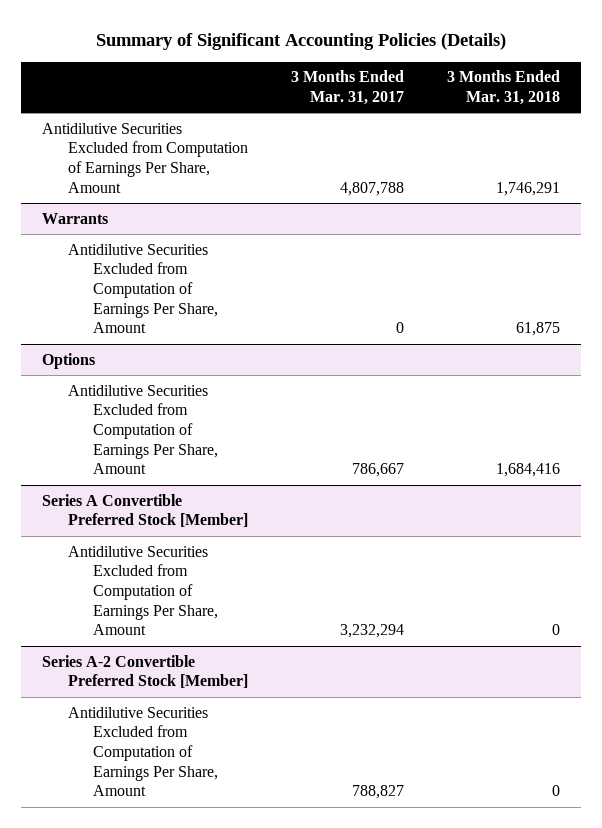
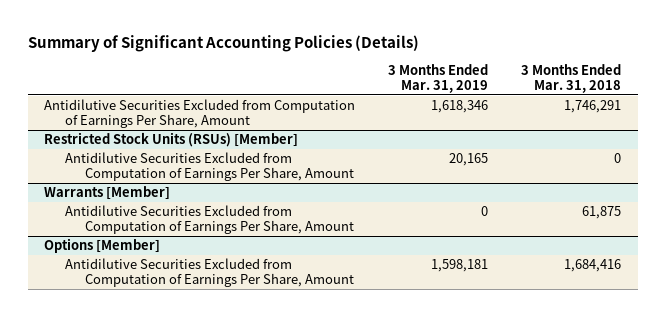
- | 3 Months Ended Mar. 31, 2017 | 3 Months Ended Mar. 31, 2018
+ | 3 Months Ended Mar. 31, 2019 | 3 Months Ended Mar. 31, 2018
- Warrants
+ Restricted Stock Units (RSUs) [Member]
+ Antidilutive Securities Excluded from Computation of Earnings Per Share, Amount | 20,165 | 0
+ Warrants [Member]
- Options
+ Options [Member]
- Series A Convertible Preferred Stock [Member]
- Antidilutive Securities Excluded from Computation of Earnings Per Share, Amount | 3,232,294 | 0
- Series A-2 Convertible Preferred Stock [Member]
- Antidilutive Securities Excluded from Computation of Earnings Per Share, Amount | 788,827 | 0

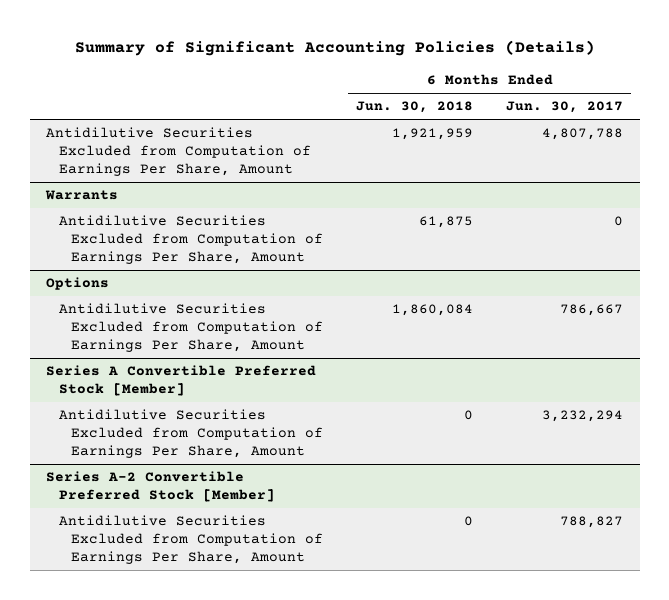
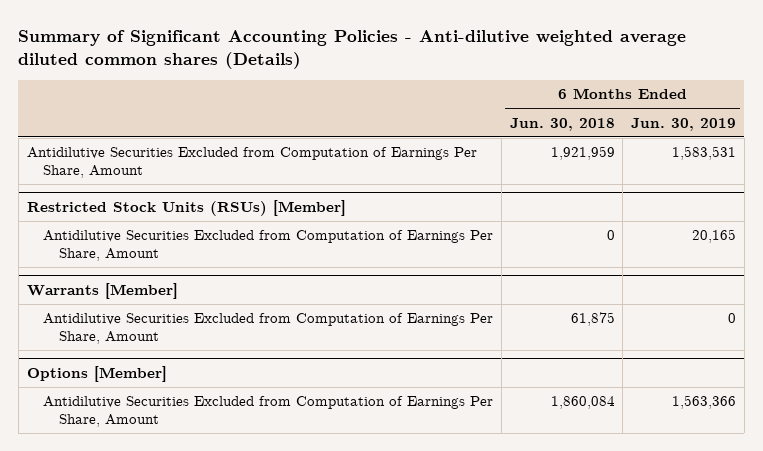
- Summary of Significant Accounting Policies (Details)
+ Summary of Significant Accounting Policies - Anti-dilutive weighted average diluted common shares (Details)
- | 6 Months Ended Jun. 30, 2018 | 6 Months Ended Jun. 30, 2017
+ | 6 Months Ended Jun. 30, 2018 | 6 Months Ended Jun. 30, 2019
- Warrants
+ Restricted Stock Units (RSUs) [Member]
+ Antidilutive Securities Excluded from Computation of Earnings Per Share, Amount | 0 | 20,165
+ Warrants [Member]
- Options
+ Options [Member]
- Series A Convertible Preferred Stock [Member]
- Antidilutive Securities Excluded from Computation of Earnings Per Share, Amount | 0 | 3,232,294
- Series A-2 Convertible Preferred Stock [Member]
- Antidilutive Securities Excluded from Computation of Earnings Per Share, Amount | 0 | 788,827

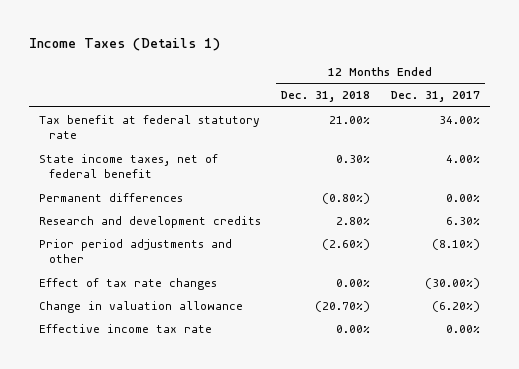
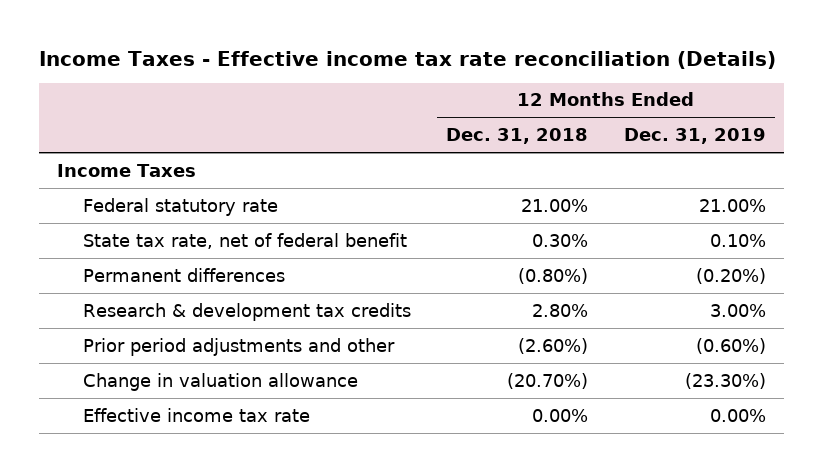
- Income Taxes (Details 1)
+ Income Taxes - Effective income tax rate reconciliation (Details)
- | 12 Months Ended Dec. 31, 2018 | 12 Months Ended Dec. 31, 2017
+ | 12 Months Ended Dec. 31, 2018 | 12 Months Ended Dec. 31, 2019
- Tax benefit at federal statutory rate | 21.00% | 34.00%
- State income taxes, net of federal benefit | 0.30% | 4.00%
+ Income Taxes
+ Federal statutory rate | 21.00% | 21.00%
+ State tax rate, net of federal benefit | 0.30% | 0.10%
- Research and development credits | 2.80% | 6.30%
+ Research & development tax credits | 2.80% | 3.00%
- Effect of tax rate changes | 0.00% | (30.00%)

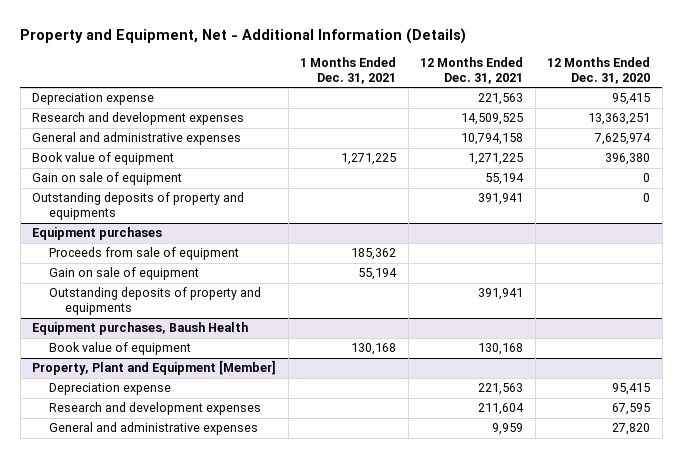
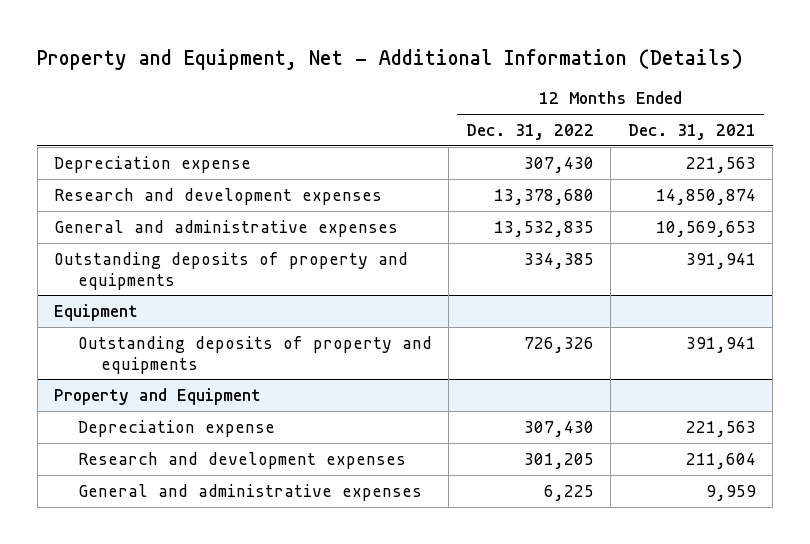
- | 1 Months Ended Dec. 31, 2021 | 12 Months Ended Dec. 31, 2021 | 12 Months Ended Dec. 31, 2020
+ | 12 Months Ended Dec. 31, 2022 | 12 Months Ended Dec. 31, 2021
- Research and development expenses | | 14,509,525 | 13,363,251
- General and administrative expenses | | 10,794,158 | 7,625,974
- Book value of equipment | 1,271,225 | 1,271,225 | 396,380
- Gain on sale of equipment | | 55,194 | 0
+ Research and development expenses | 13,378,680 | 14,850,874
+ General and administrative expenses | 13,532,835 | 10,569,653
- Equipment purchases
- Proceeds from sale of equipment | 185,362 | |
- Gain on sale of equipment | 55,194 | |
+ Equipment
- Equipment purchases, Baush Health
- Book value of equipment | 130,168 | 130,168 |
- Property, Plant and Equipment [Member]
+ Property and Equipment

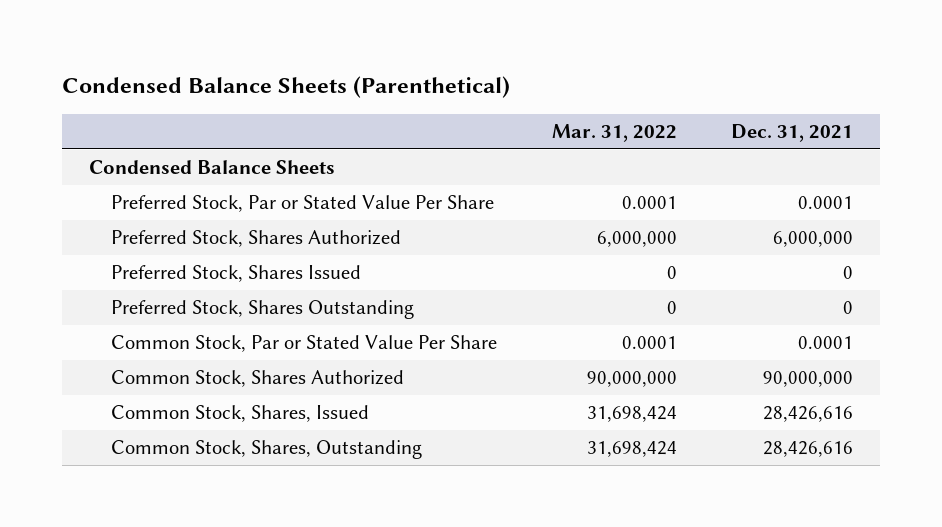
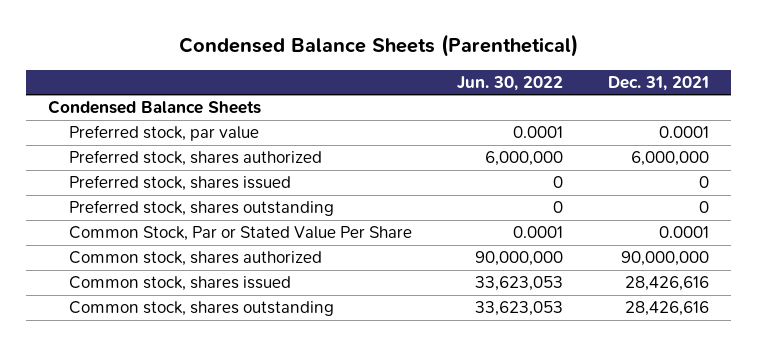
- | Mar. 31, 2022 | Dec. 31, 2021
+ | Jun. 30, 2022 | Dec. 31, 2021
- Preferred Stock, Par or Stated Value Per Share | 0.0001 | 0.0001
- Preferred Stock, Shares Authorized | 6,000,000 | 6,000,000
- Preferred Stock, Shares Issued | 0 | 0
- Preferred Stock, Shares Outstanding | 0 | 0
+ Preferred stock, par value | 0.0001 | 0.0001
+ Preferred stock, shares authorized | 6,000,000 | 6,000,000
+ Preferred stock, shares issued | 0 | 0
+ Preferred stock, shares outstanding | 0 | 0
- Common Stock, Shares Authorized | 90,000,000 | 90,000,000
- Common Stock, Shares, Issued | 31,698,424 | 28,426,616
- Common Stock, Shares, Outstanding | 31,698,424 | 28,426,616
+ Common stock, shares authorized | 90,000,000 | 90,000,000
+ Common stock, shares issued | 33,623,053 | 28,426,616
+ Common stock, shares outstanding | 33,623,053 | 28,426,616

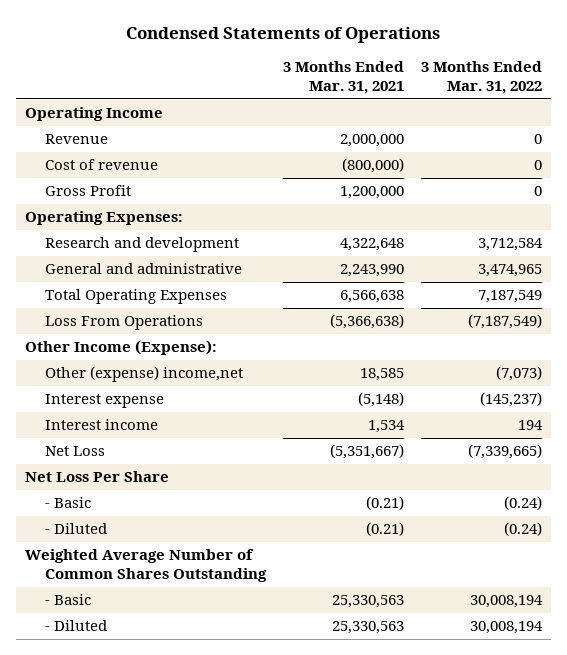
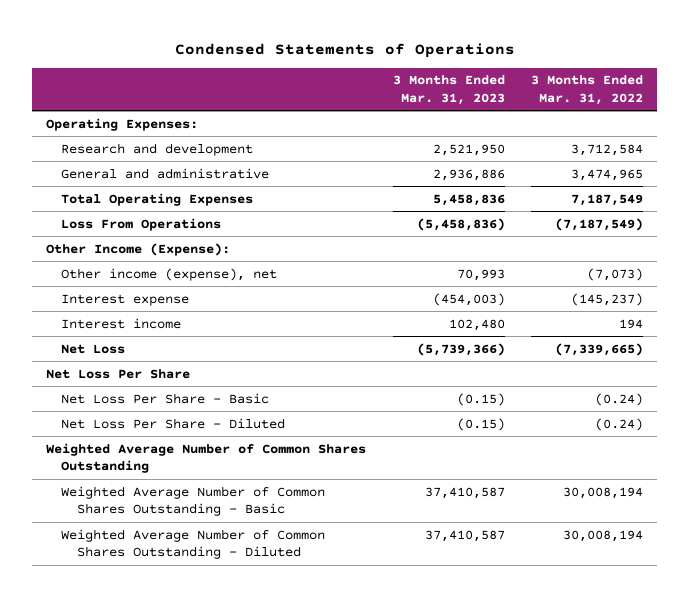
- | 3 Months Ended Mar. 31, 2021 | 3 Months Ended Mar. 31, 2022
+ | 3 Months Ended Mar. 31, 2023 | 3 Months Ended Mar. 31, 2022
- Operating Income
- Revenue | 2,000,000 | 0
- Cost of revenue | (800,000) | 0
- Gross Profit | 1,200,000 | 0
- Other (expense) income,net | 18,585 | (7,073)
+ Other income (expense), net | 70,993 | (7,073)
- - Basic | (0.21) | (0.24)
- - Diluted | (0.21) | (0.24)
+ Net Loss Per Share - Basic | (0.15) | (0.24)
+ Net Loss Per Share - Diluted | (0.15) | (0.24)
- - Basic | 25,330,563 | 30,008,194
- - Diluted | 25,330,563 | 30,008,194
+ Weighted Average Number of Common Shares Outstanding - Basic | 37,410,587 | 30,008,194
+ Weighted Average Number of Common Shares Outstanding - Diluted | 37,410,587 | 30,008,194

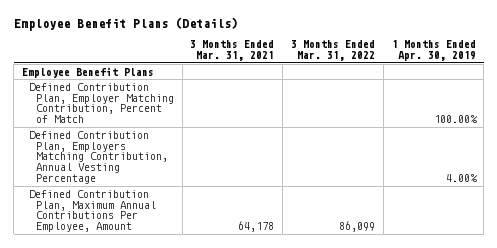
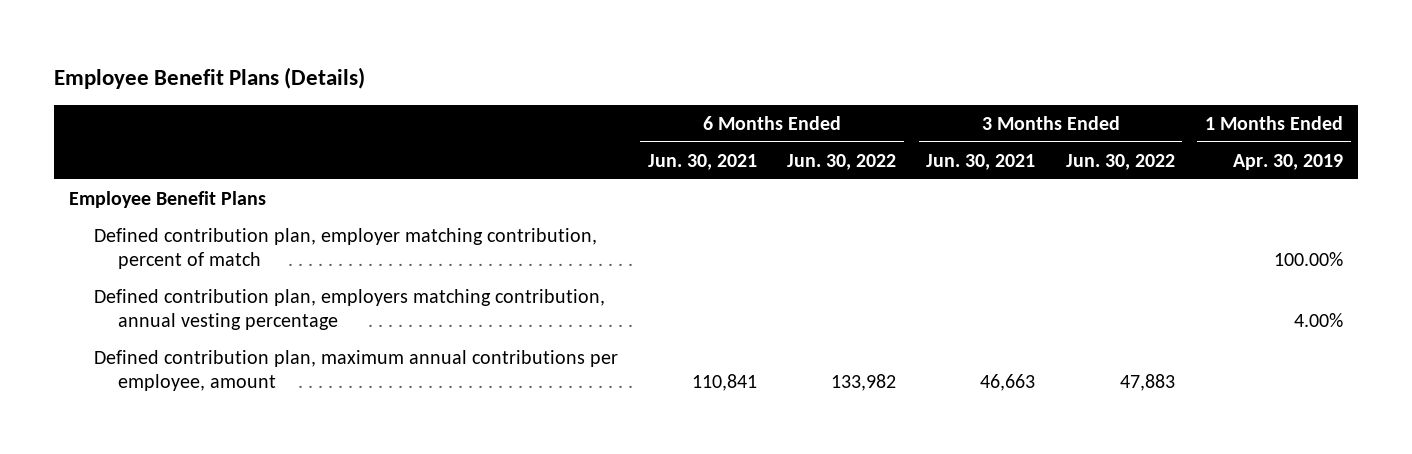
- | 3 Months Ended Mar. 31, 2021 | 3 Months Ended Mar. 31, 2022 | 1 Months Ended Apr. 30, 2019
+ | 6 Months Ended Jun. 30, 2021 | 6 Months Ended Jun. 30, 2022 | 3 Months Ended Jun. 30, 2021 | 3 Months Ended Jun. 30, 2022 | 1 Months Ended Apr. 30, 2019
- Defined Contribution Plan, Employer Matching Contribution, Percent of Match | | | 100.00%
- Defined Contribution Plan, Employers Matching Contribution, Annual Vesting Percentage | | | 4.00%
- Defined Contribution Plan, Maximum Annual Contributions Per Employee, Amount | 64,178 | 86,099 |
+ Defined contribution plan, employer matching contribution, percent of match | | | | | 100.00%
+ Defined contribution plan, employers matching contribution, annual vesting percentage | | | | | 4.00%
+ Defined contribution plan, maximum annual contributions per employee, amount | 110,841 | 133,982 | 46,663 | 47,883 |

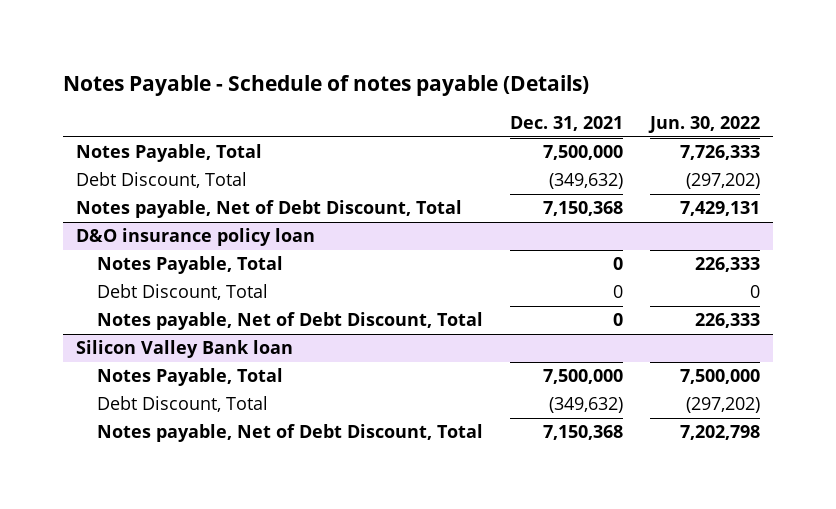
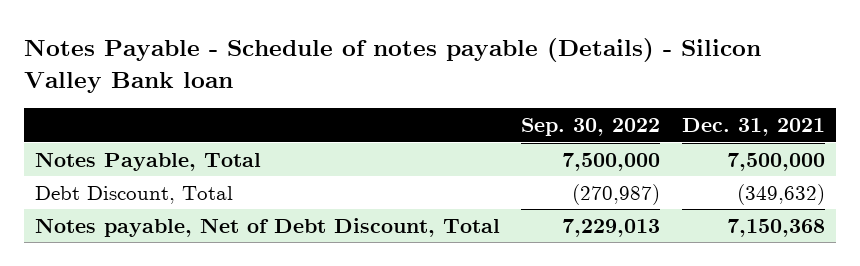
- Notes Payable - Schedule of notes payable (Details)
+ Notes Payable - Schedule of notes payable (Details) - Silicon Valley Bank loan
- | Dec. 31, 2021 | Jun. 30, 2022
+ | Sep. 30, 2022 | Dec. 31, 2021
- D&O insurance policy loan
- Notes Payable, Total | 0 | 226,333
- Debt Discount, Total | 0 | 0
- Notes payable, Net of Debt Discount, Total | 0 | 226,333
- Silicon Valley Bank loan
- Notes Payable, Total | 7,500,000 | 7,500,000
- Debt Discount, Total | (349,632) | (297,202)
- Notes payable, Net of Debt Discount, Total | 7,150,368 | 7,202,798

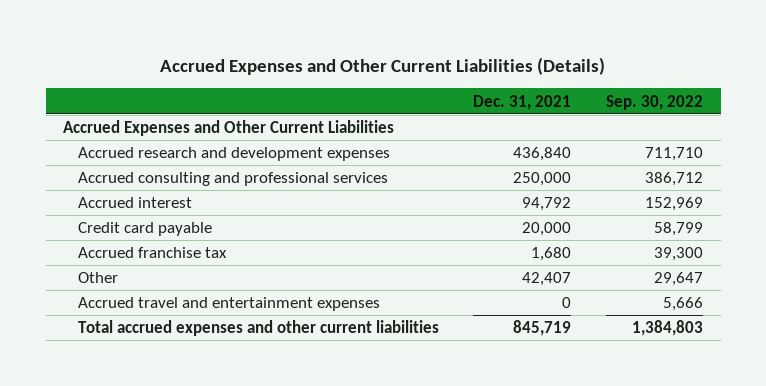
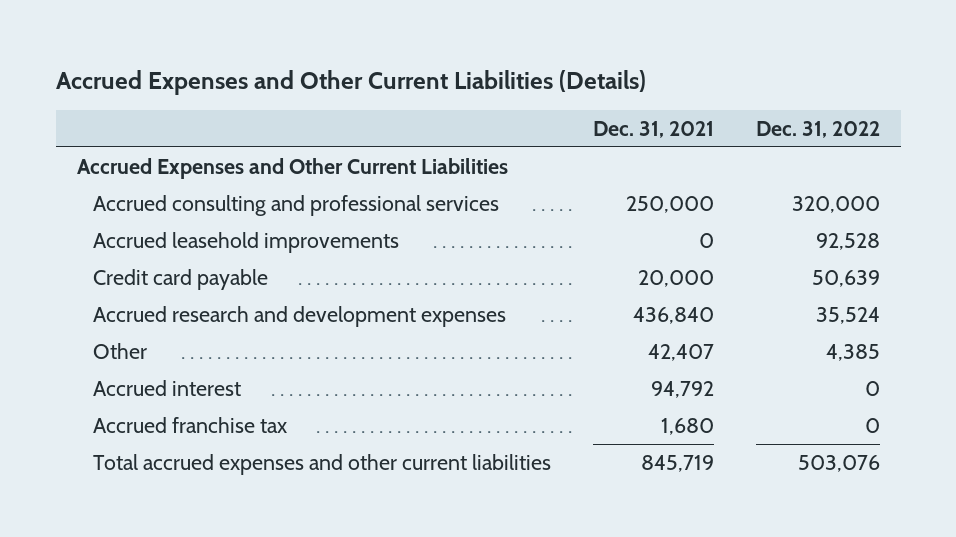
- | Dec. 31, 2021 | Sep. 30, 2022
+ | Dec. 31, 2021 | Dec. 31, 2022
+ Accrued leasehold improvements | 0 | 92,528
moved down: Accrued research and development expenses | 436,840 | 35,524
- Accrued travel and entertainment expenses | 0 | 5,666
moved down: Accrued interest | 94,792 | 0
moved down: Accrued franchise tax | 1,680 | 0

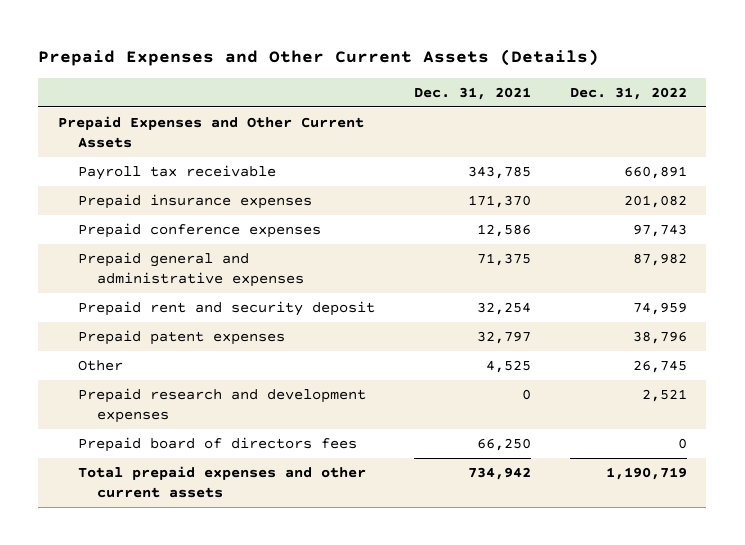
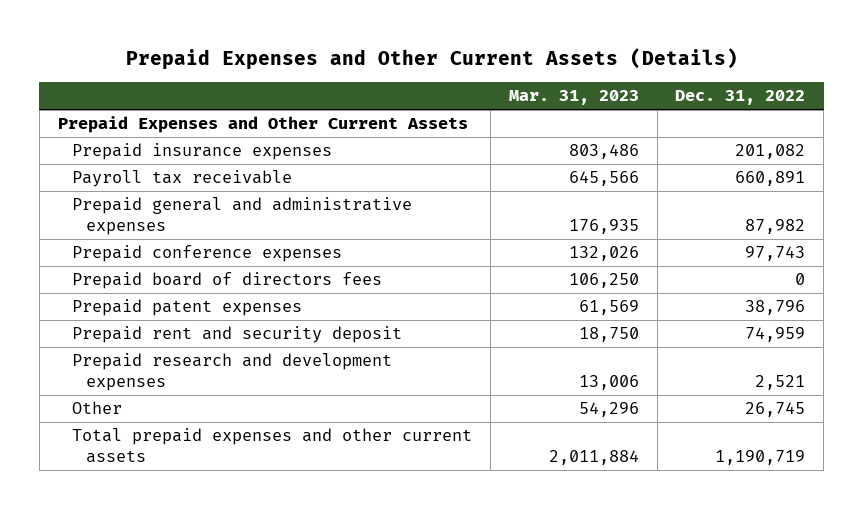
- | Dec. 31, 2021 | Dec. 31, 2022
+ | Mar. 31, 2023 | Dec. 31, 2022
moved down: Payroll tax receivable | 645,566 | 660,891
moved down: Prepaid conference expenses | 132,026 | 97,743
moved up: Prepaid board of directors fees | 106,250 | 0
moved down: Prepaid rent and security deposit | 18,750 | 74,959
moved down: Other | 54,296 | 26,745

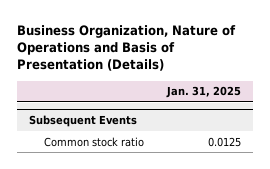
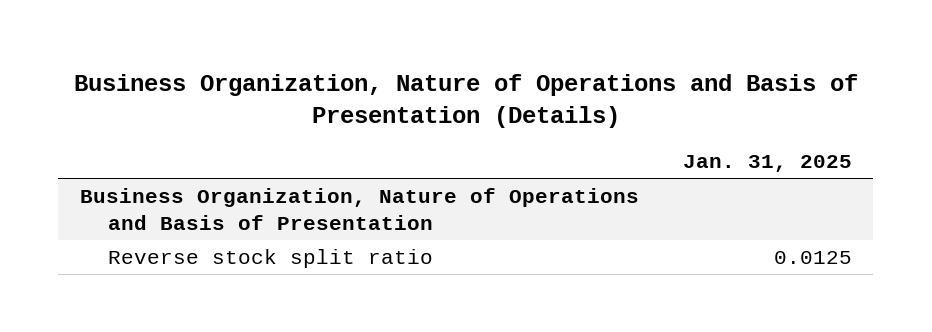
- Subsequent Events
- Common stock ratio | 0.0125
+ Business Organization, Nature of Operations and Basis of Presentation
+ Reverse stock split ratio | 0.0125

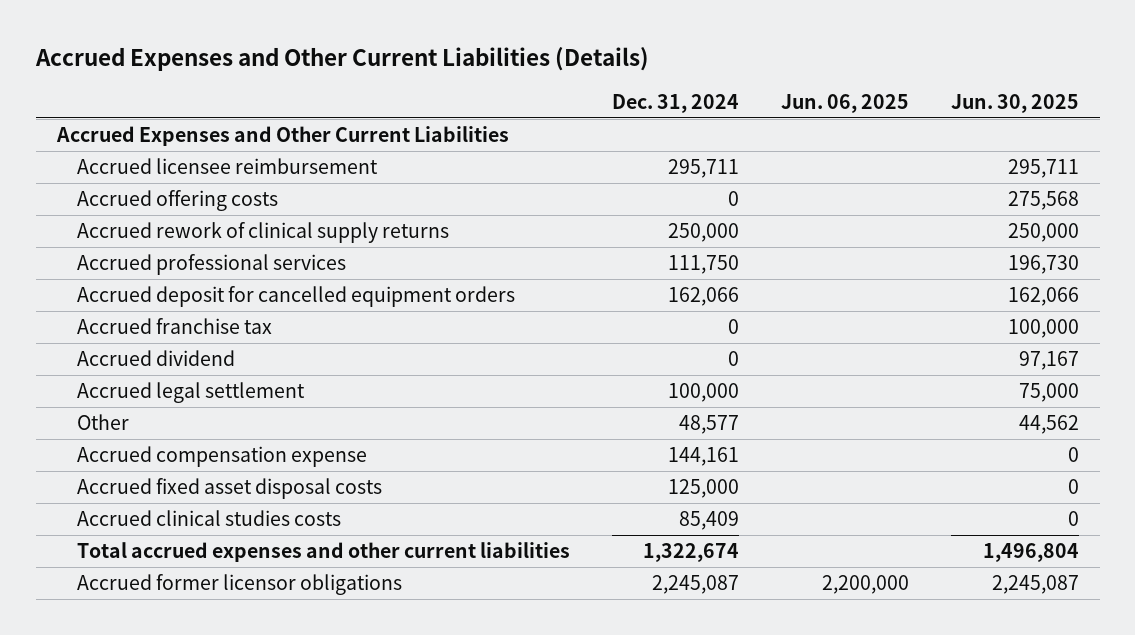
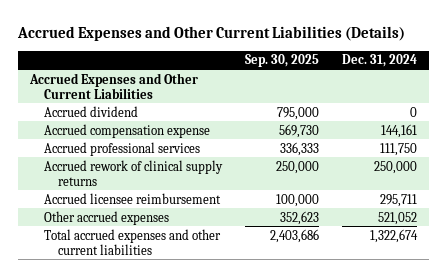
- | Dec. 31, 2024 | Jun. 06, 2025 | Jun. 30, 2025
+ | Sep. 30, 2025 | Dec. 31, 2024
- Accrued offering costs | 0 | | 275,568
- Accrued deposit for cancelled equipment orders | 162,066 | | 162,066
- Accrued franchise tax | 0 | | 100,000
- Accrued legal settlement | 100,000 | | 75,000
- Other | 48,577 | | 44,562
- Accrued fixed asset disposal costs | 125,000 | | 0
- Accrued clinical studies costs | 85,409 | | 0
moved down: Accrued professional services | 336,333 | 111,750
moved down: Accrued rework of clinical supply returns | 250,000 | 250,000
moved down: Accrued licensee reimbursement | 100,000 | 295,711
+ Other accrued expenses | 352,623 | 521,052
- Accrued former licensor obligations | 2,245,087 | 2,200,000 | 2,245,087

